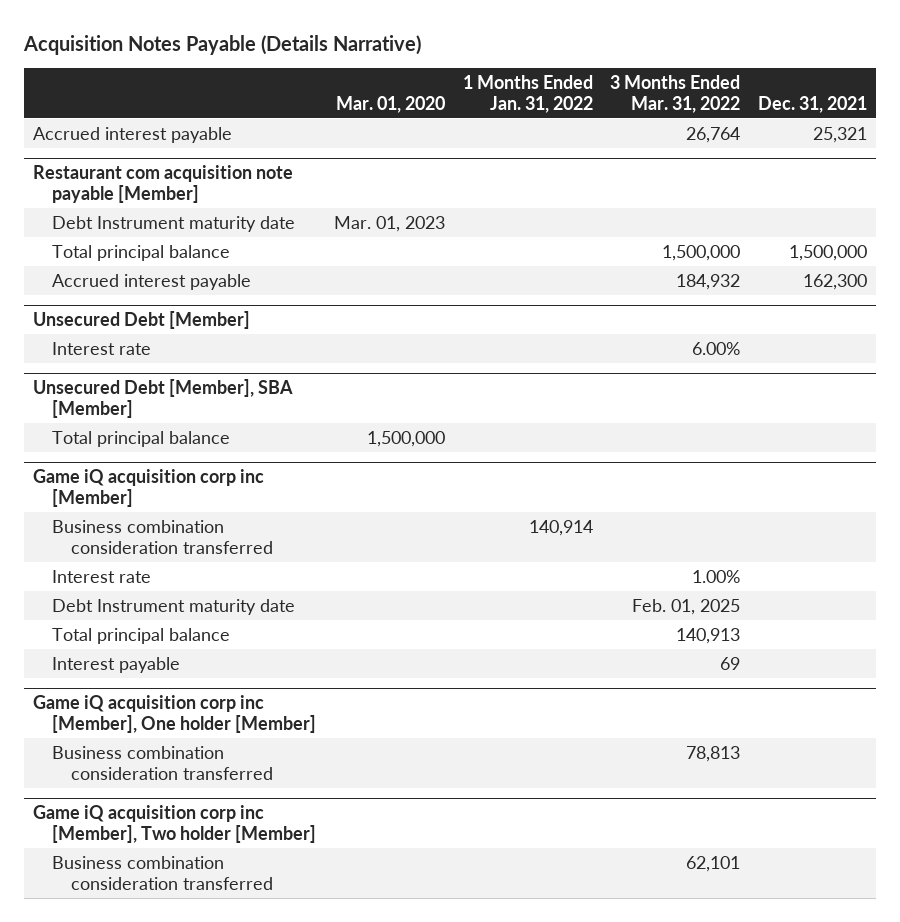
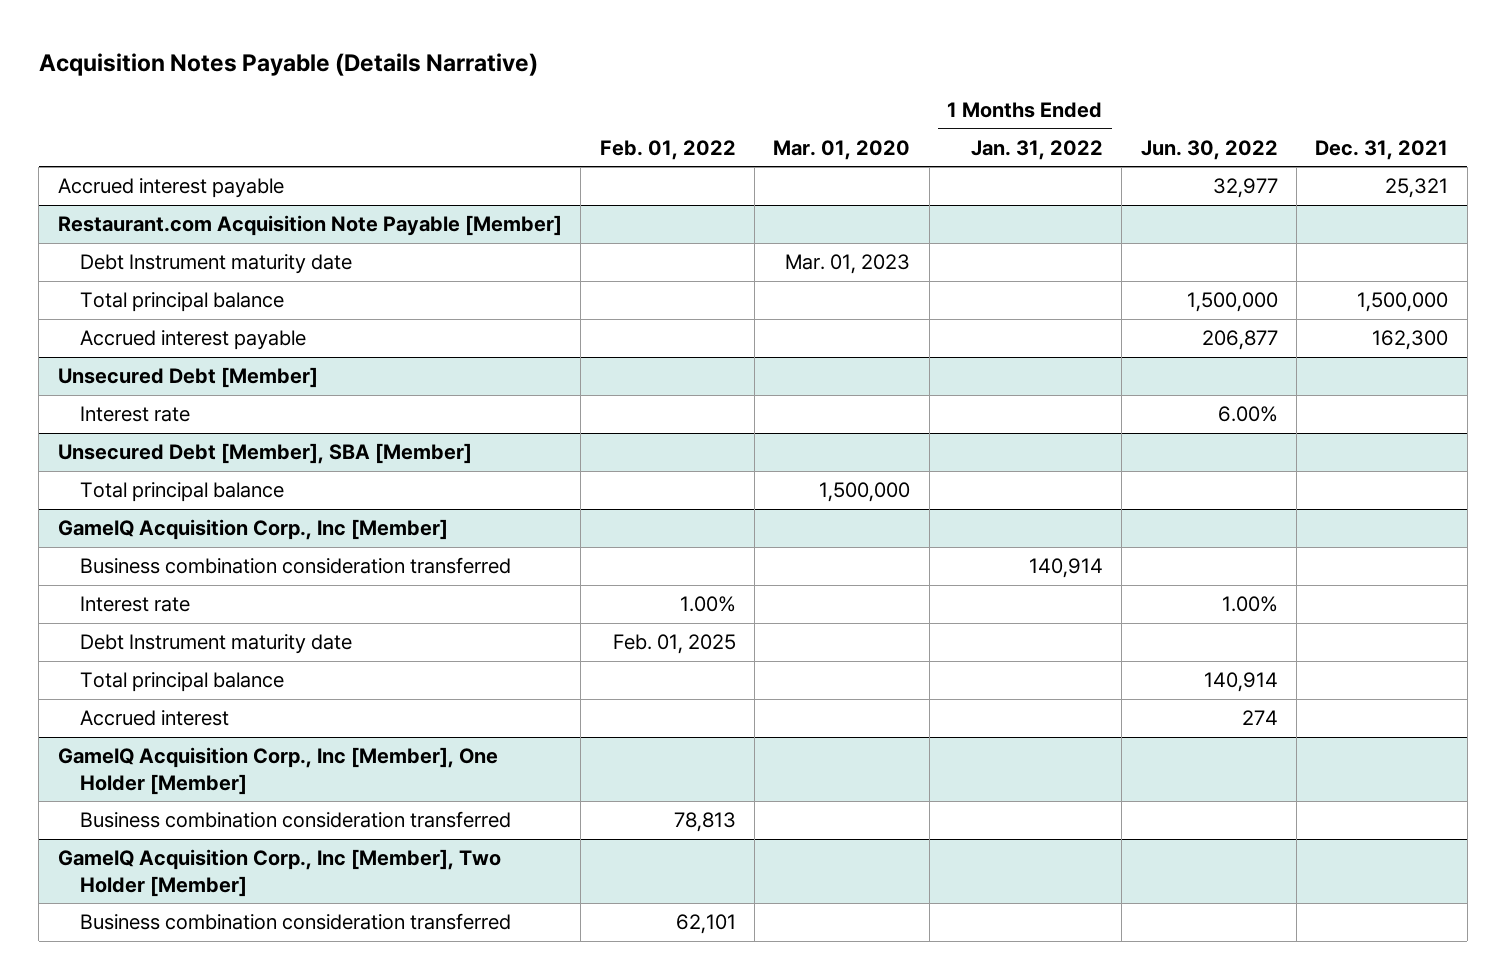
- | Mar. 01, 2020 | 1 Months Ended Jan. 31, 2022 | 3 Months Ended Mar. 31, 2022 | Dec. 31, 2021
+ | Feb. 01, 2022 | Mar. 01, 2020 | 1 Months Ended Jan. 31, 2022 | Jun. 30, 2022 | Dec. 31, 2021
- Restaurant com acquisition note payable [Member]
+ Restaurant.com Acquisition Note Payable [Member]
- Game iQ acquisition corp inc [Member]
+ GameIQ Acquisition Corp., Inc [Member]
- Interest payable | | | 69 |
- Game iQ acquisition corp inc [Member], One holder [Member]
+ Accrued interest | | | | 274 |
+ GameIQ Acquisition Corp., Inc [Member], One Holder [Member]
- Game iQ acquisition corp inc [Member], Two holder [Member]
+ GameIQ Acquisition Corp., Inc [Member], Two Holder [Member]

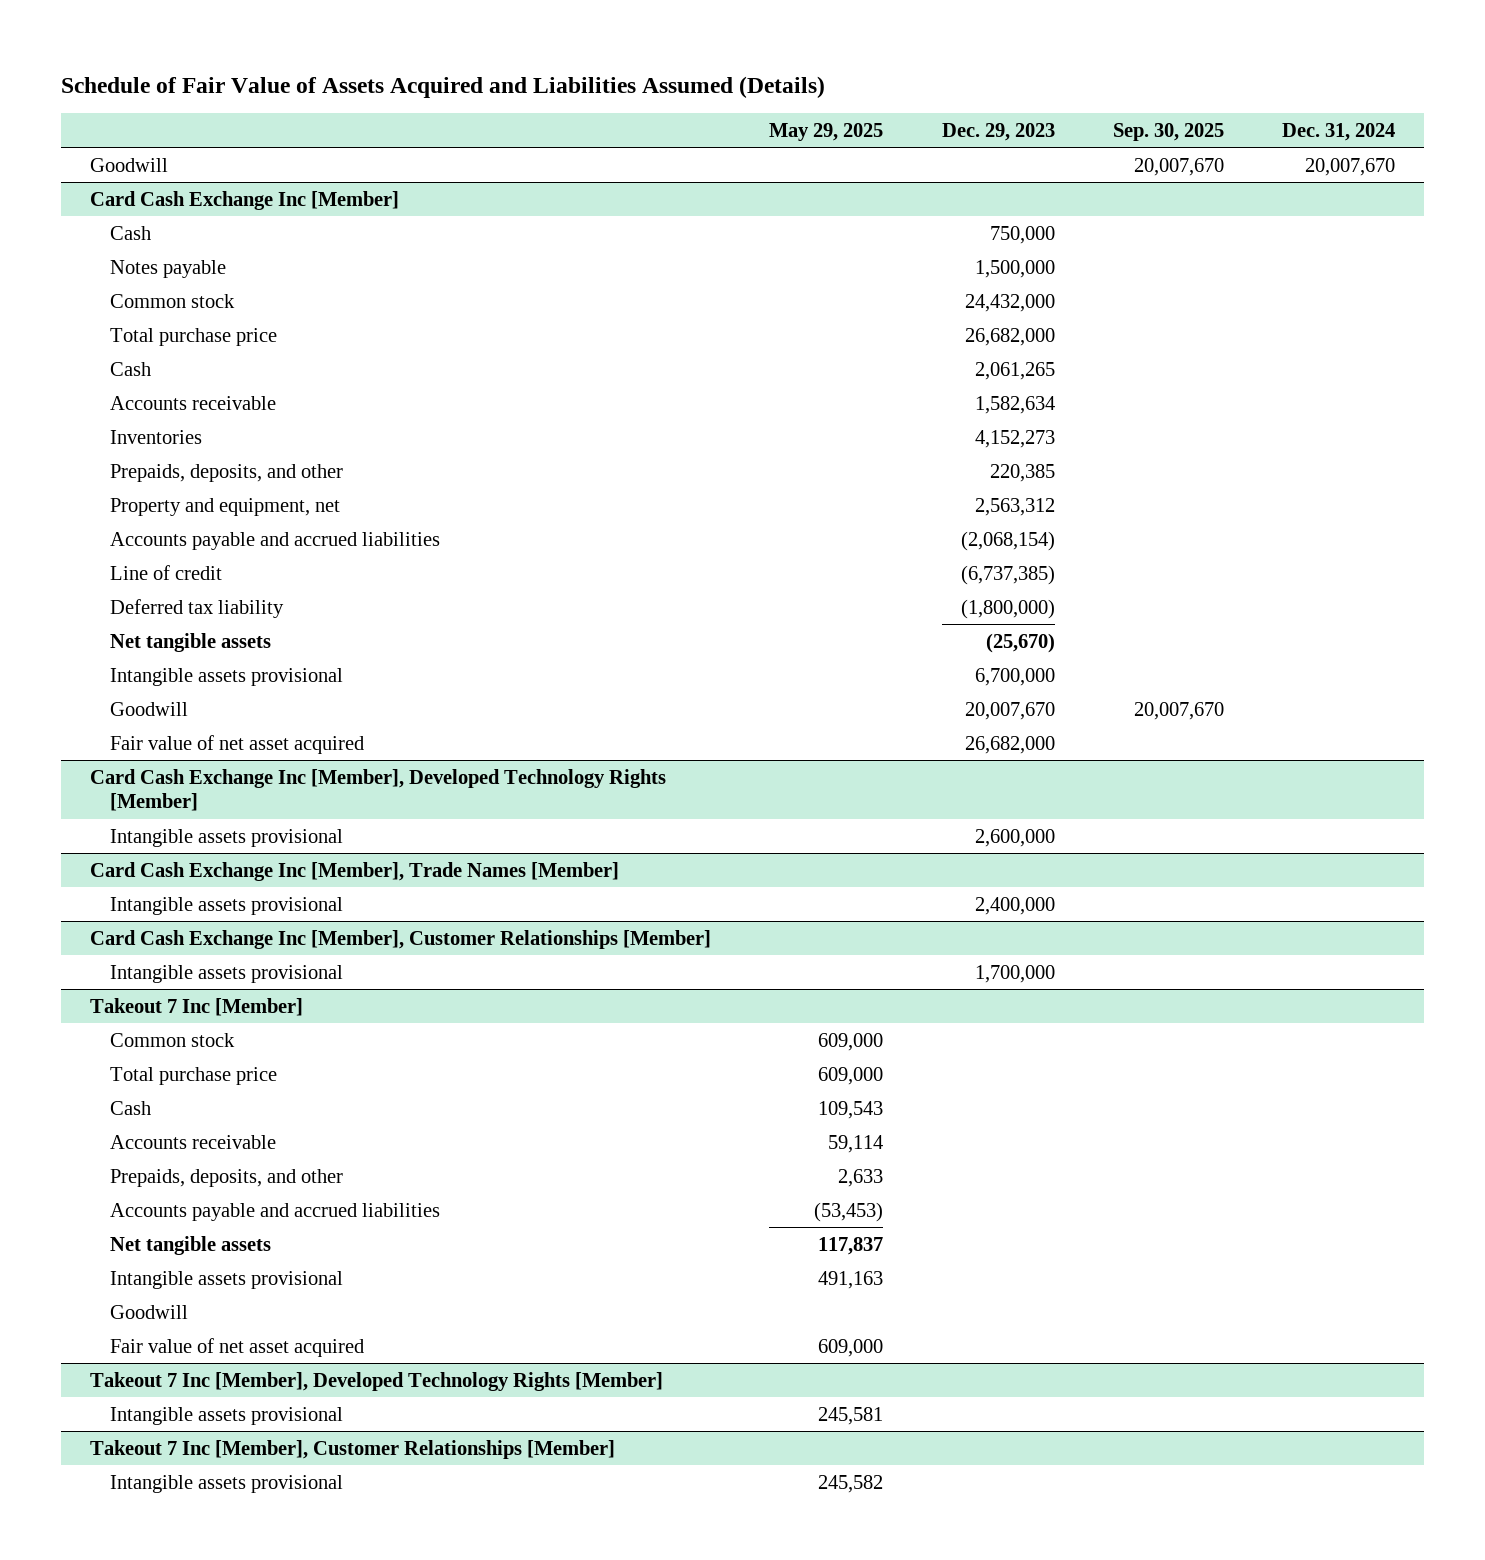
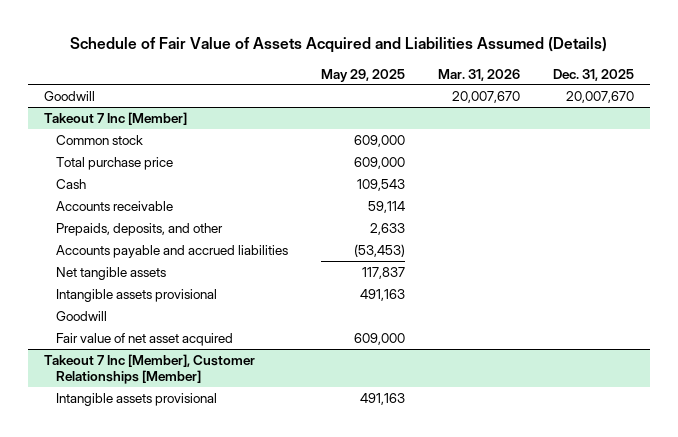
- | May 29, 2025 | Dec. 29, 2023 | Sep. 30, 2025 | Dec. 31, 2024
+ | May 29, 2025 | Mar. 31, 2026 | Dec. 31, 2025
- Card Cash Exchange Inc [Member]
- Cash | | 750,000 | |
- Notes payable | | 1,500,000 | |
- Common stock | | 24,432,000 | |
- Total purchase price | | 26,682,000 | |
- Cash | | 2,061,265 | |
- Accounts receivable | | 1,582,634 | |
- Inventories | | 4,152,273 | |
- Prepaids, deposits, and other | | 220,385 | |
- Property and equipment, net | | 2,563,312 | |
- Accounts payable and accrued liabilities | | (2,068,154) | |
- Line of credit | | (6,737,385) | |
- Deferred tax liability | | (1,800,000) | |
- Net tangible assets | | (25,670) | |
- Intangible assets provisional | | 6,700,000 | |
- Goodwill | | 20,007,670 | 20,007,670 |
- Fair value of net asset acquired | | 26,682,000 | |
- Card Cash Exchange Inc [Member], Developed Technology Rights [Member]
- Intangible assets provisional | | 2,600,000 | |
- Card Cash Exchange Inc [Member], Trade Names [Member]
- Intangible assets provisional | | 2,400,000 | |
- Card Cash Exchange Inc [Member], Customer Relationships [Member]
- Intangible assets provisional | | 1,700,000 | |
- Takeout 7 Inc [Member], Developed Technology Rights [Member]
- Intangible assets provisional | 245,581 | | |
@ Takeout 7 Inc [Member], Customer Relationships [Member]
- Intangible assets provisional | 245,582 | | |
+ Intangible assets provisional | 491,163 | |

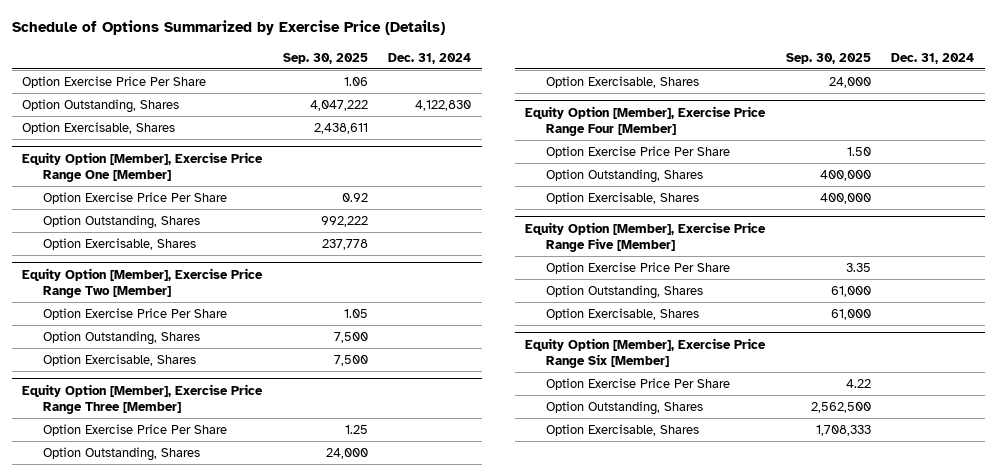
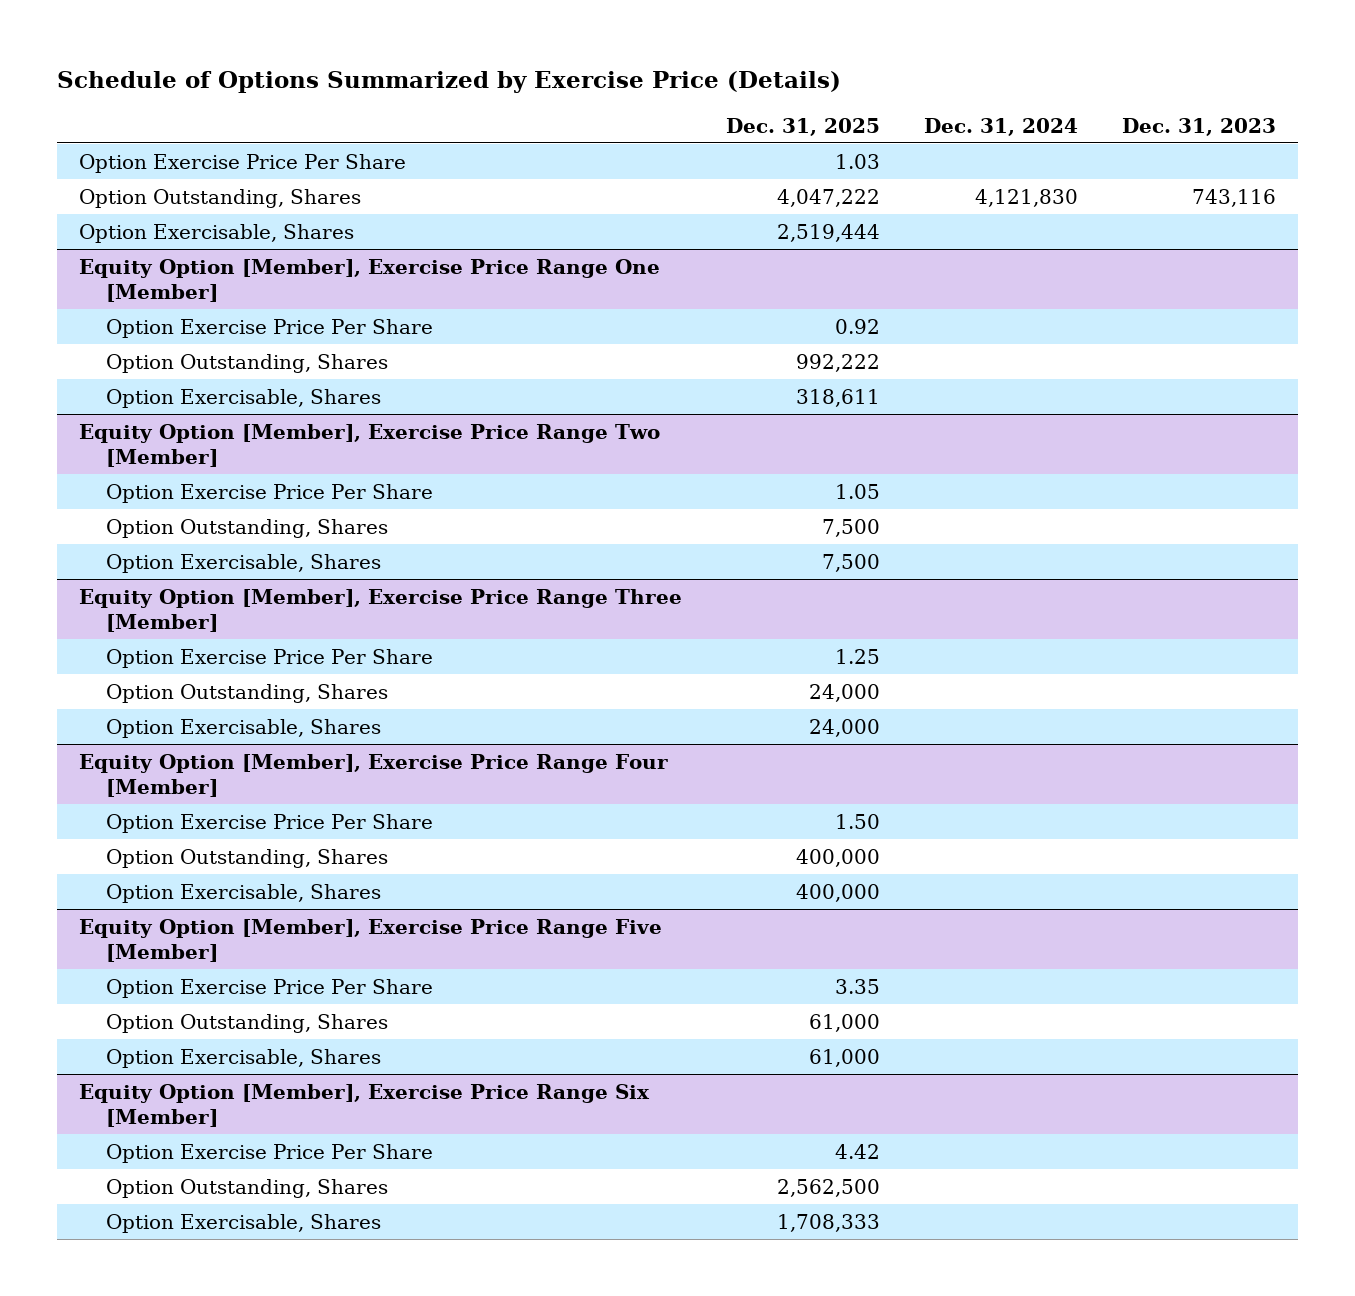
- | Sep. 30, 2025 | Dec. 31, 2024
+ | Dec. 31, 2025 | Dec. 31, 2024 | Dec. 31, 2023
- Option Outstanding, Shares | 4,047,222 | 4,122,830
+ Option Outstanding, Shares | 4,047,222 | 4,121,830 | 743,116

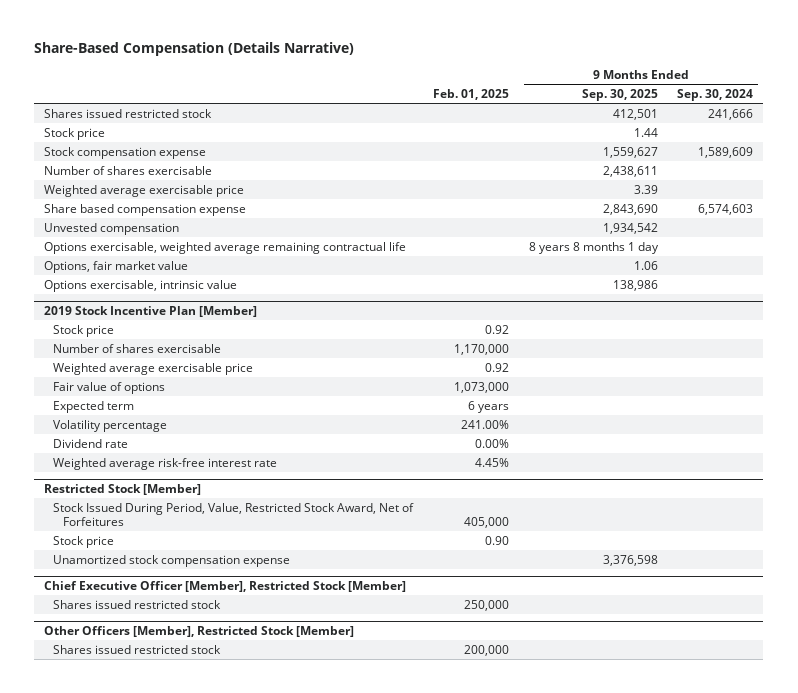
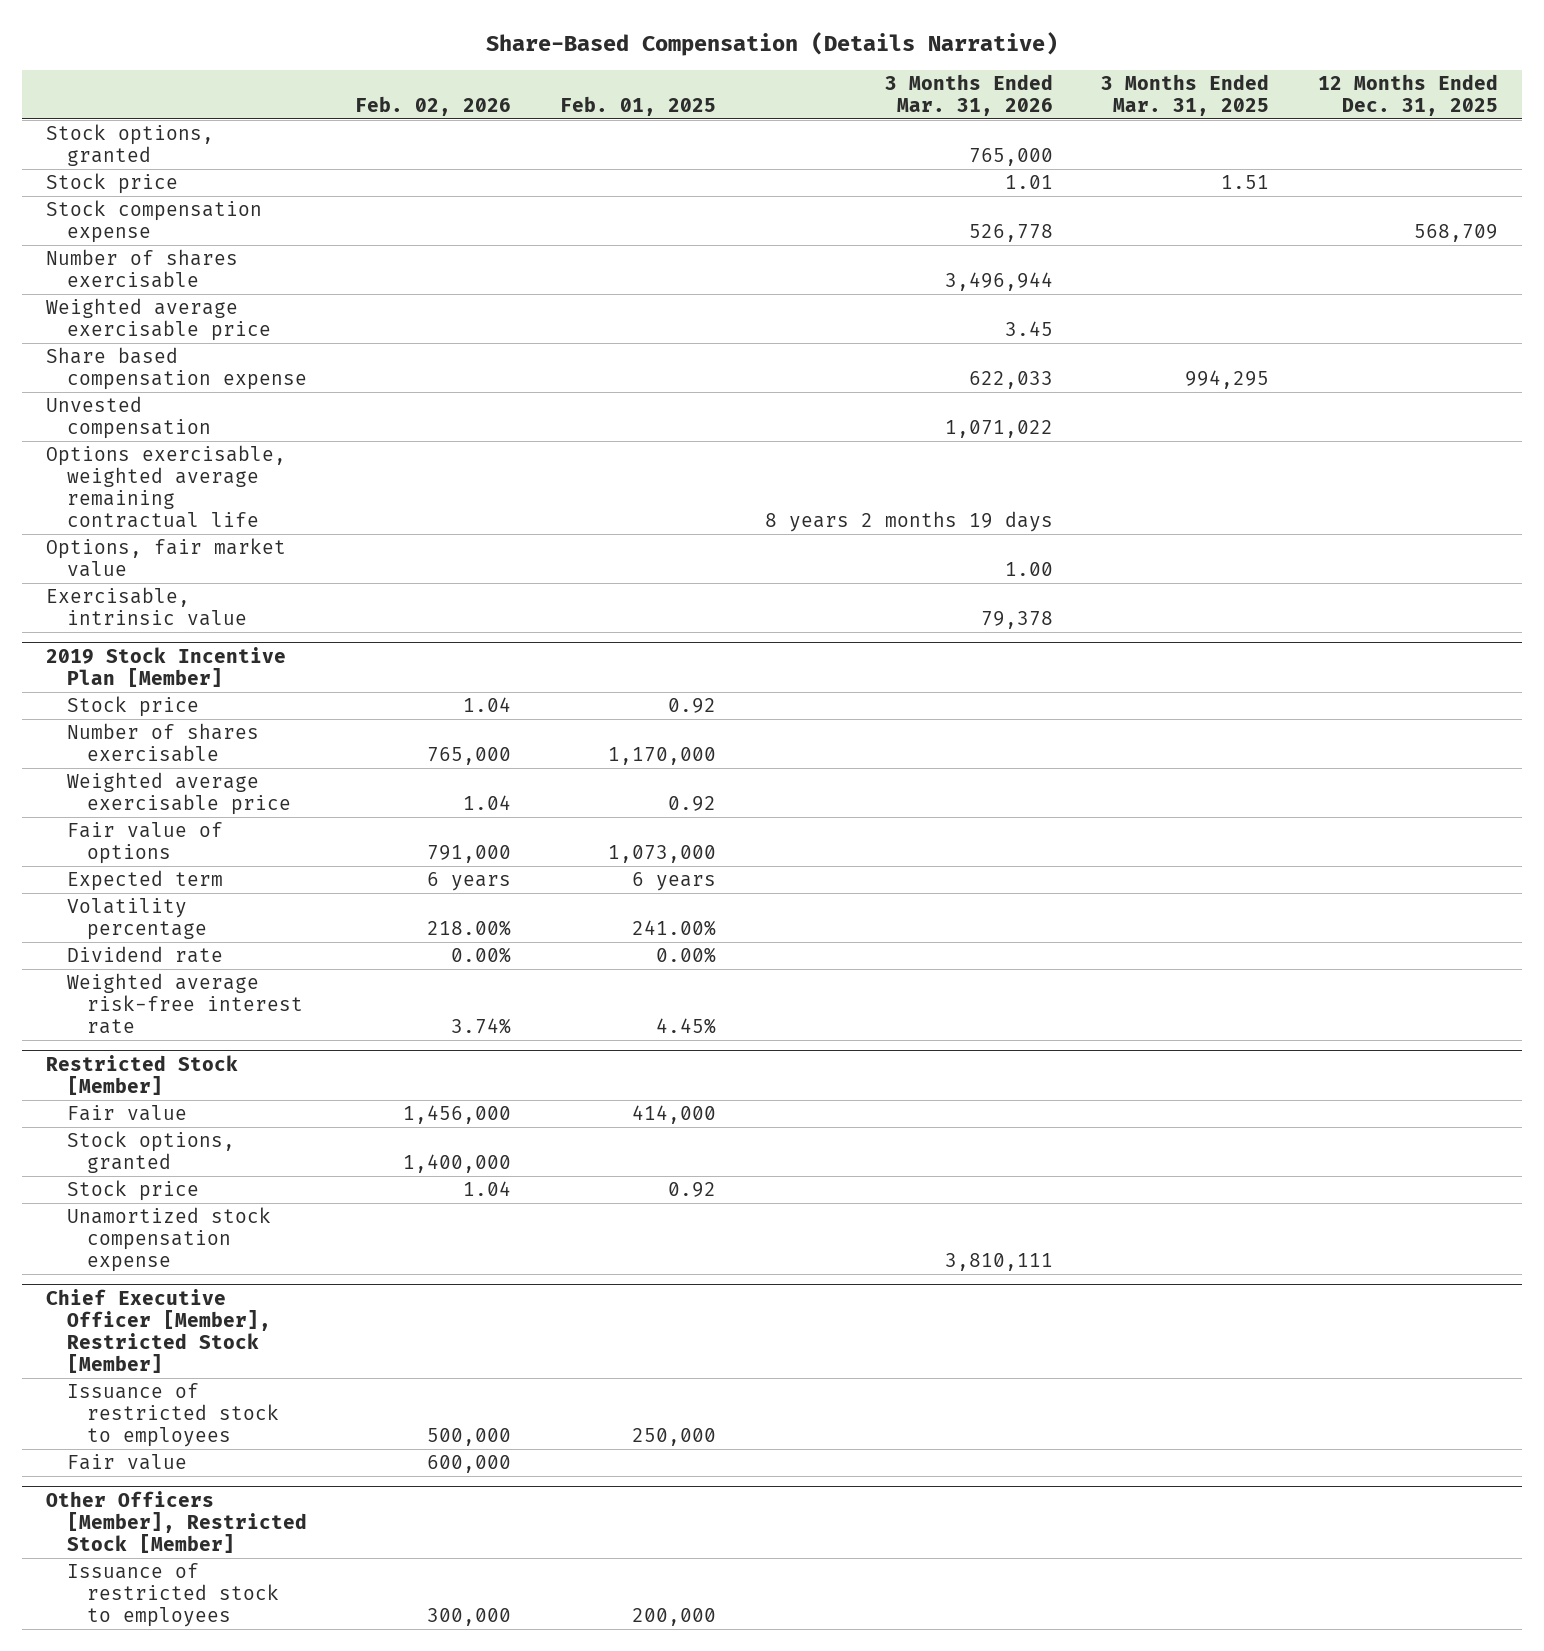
- | Feb. 01, 2025 | 9 Months Ended Sep. 30, 2025 | 9 Months Ended Sep. 30, 2024
+ | Feb. 02, 2026 | Feb. 01, 2025 | 3 Months Ended Mar. 31, 2026 | 3 Months Ended Mar. 31, 2025 | 12 Months Ended Dec. 31, 2025
- Shares issued restricted stock | | 412,501 | 241,666
+ Stock options, granted | | | 765,000 | |
- Options exercisable, intrinsic value | | 138,986 |
+ Exercisable, intrinsic value | | | 79,378 | |
@ Restricted Stock [Member]
- Stock Issued During Period, Value, Restricted Stock Award, Net of Forfeitures | 405,000 | |
- Stock price | 0.90 | |
+ Fair value | 1,456,000 | 414,000 | | |
+ Stock options, granted | 1,400,000 | | | |
+ Stock price | 1.04 | 0.92 | | |
@ Chief Executive Officer [Member], Restricted Stock [Member]
- Shares issued restricted stock | 250,000 | |
+ Issuance of restricted stock to employees | 500,000 | 250,000 | | |
+ Fair value | 600,000 | | | |
@ Other Officers [Member], Restricted Stock [Member]
- Shares issued restricted stock | 200,000 | |
+ Issuance of restricted stock to employees | 300,000 | 200,000 | | |

